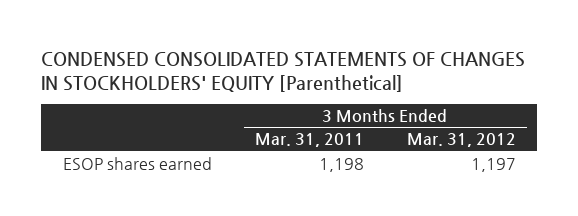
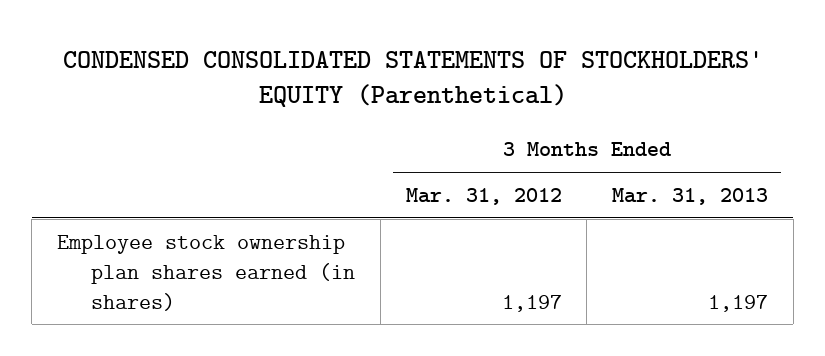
- CONDENSED CONSOLIDATED STATEMENTS OF CHANGES IN STOCKHOLDERS' EQUITY [Parenthetical]
+ CONDENSED CONSOLIDATED STATEMENTS OF STOCKHOLDERS' EQUITY (Parenthetical)
- | 3 Months Ended Mar. 31, 2011 | 3 Months Ended Mar. 31, 2012
+ | 3 Months Ended Mar. 31, 2012 | 3 Months Ended Mar. 31, 2013
- ESOP shares earned | 1,198 | 1,197
+ Employee stock ownership plan shares earned (in shares) | 1,197 | 1,197

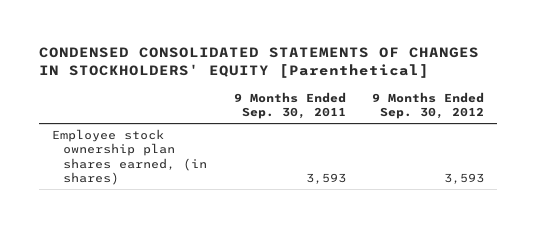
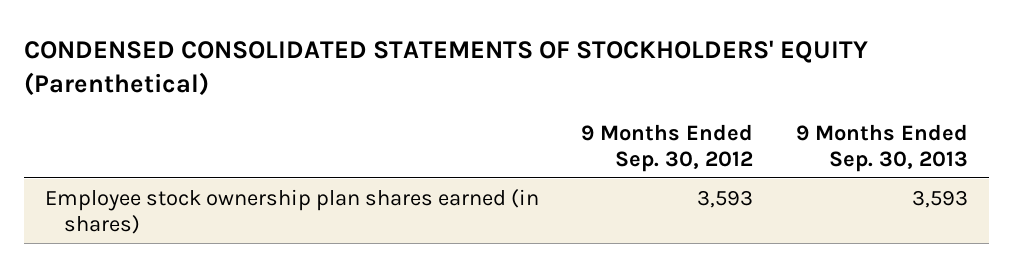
- CONDENSED CONSOLIDATED STATEMENTS OF CHANGES IN STOCKHOLDERS' EQUITY [Parenthetical]
+ CONDENSED CONSOLIDATED STATEMENTS OF STOCKHOLDERS' EQUITY (Parenthetical)
- | 9 Months Ended Sep. 30, 2011 | 9 Months Ended Sep. 30, 2012
+ | 9 Months Ended Sep. 30, 2012 | 9 Months Ended Sep. 30, 2013
- Employee stock ownership plan shares earned, (in shares) | 3,593 | 3,593
+ Employee stock ownership plan shares earned (in shares) | 3,593 | 3,593

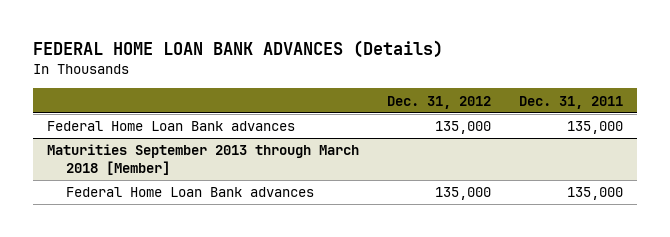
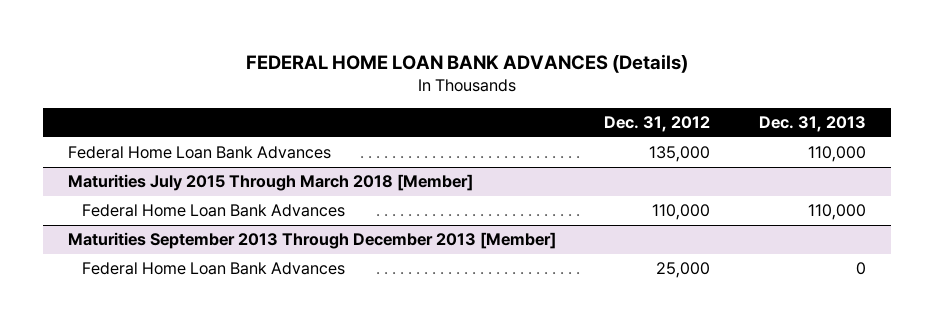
- | Dec. 31, 2012 | Dec. 31, 2011
+ | Dec. 31, 2012 | Dec. 31, 2013
- Federal Home Loan Bank advances | 135,000 | 135,000
- Maturities September 2013 through March 2018 [Member]
- Federal Home Loan Bank advances | 135,000 | 135,000
+ Federal Home Loan Bank Advances | 135,000 | 110,000
+ Maturities July 2015 Through March 2018 [Member]
+ Federal Home Loan Bank Advances | 110,000 | 110,000
+ Maturities September 2013 Through December 2013 [Member]
+ Federal Home Loan Bank Advances | 25,000 | 0

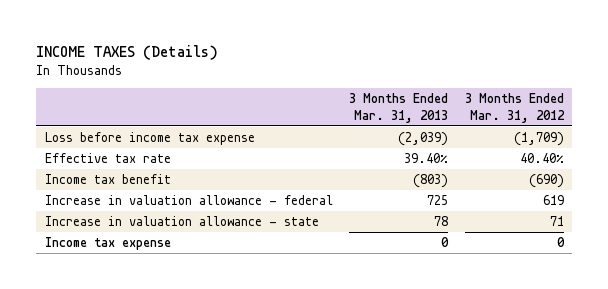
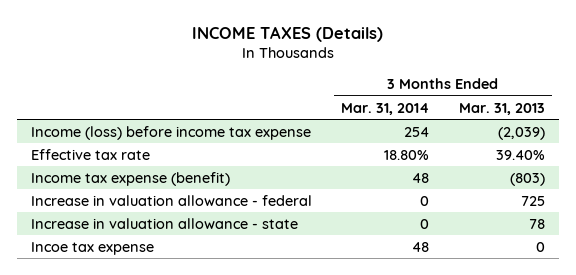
- | 3 Months Ended Mar. 31, 2013 | 3 Months Ended Mar. 31, 2012
+ | 3 Months Ended Mar. 31, 2014 | 3 Months Ended Mar. 31, 2013
- Loss before income tax expense | (2,039) | (1,709)
+ Income (loss) before income tax expense | 254 | (2,039)
- Income tax benefit | (803) | (690)
+ Income tax expense (benefit) | 48 | (803)
- Income tax expense | 0 | 0
+ Incoe tax expense | 48 | 0

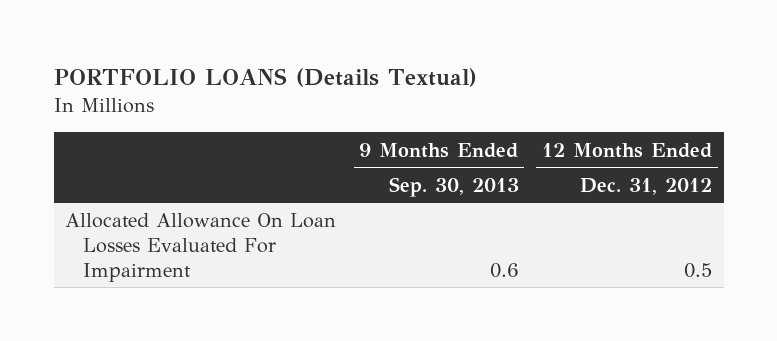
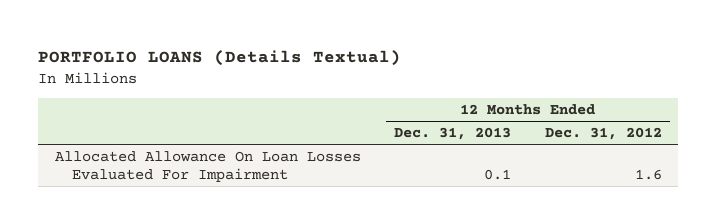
- | 9 Months Ended Sep. 30, 2013 | 12 Months Ended Dec. 31, 2012
+ | 12 Months Ended Dec. 31, 2013 | 12 Months Ended Dec. 31, 2012
- Allocated Allowance On Loan Losses Evaluated For Impairment | 0.6 | 0.5
+ Allocated Allowance On Loan Losses Evaluated For Impairment | 0.1 | 1.6

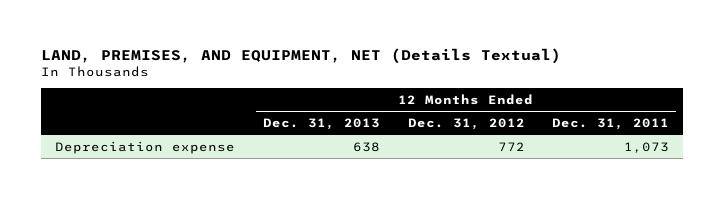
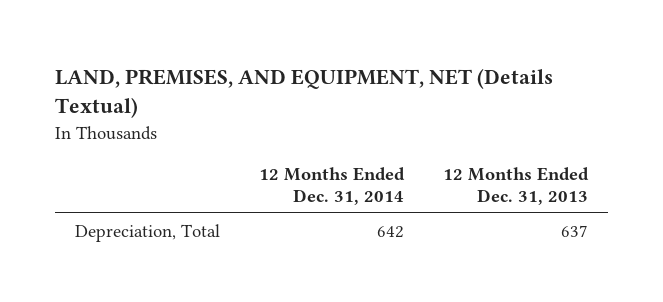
- | 12 Months Ended Dec. 31, 2013 | 12 Months Ended Dec. 31, 2012 | 12 Months Ended Dec. 31, 2011
+ | 12 Months Ended Dec. 31, 2014 | 12 Months Ended Dec. 31, 2013
- Depreciation expense | 638 | 772 | 1,073
+ Depreciation, Total | 642 | 637

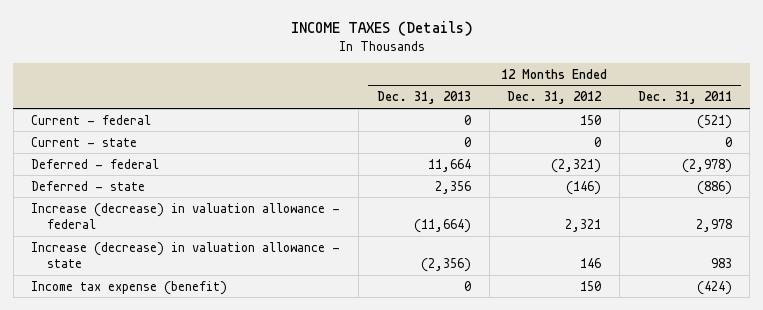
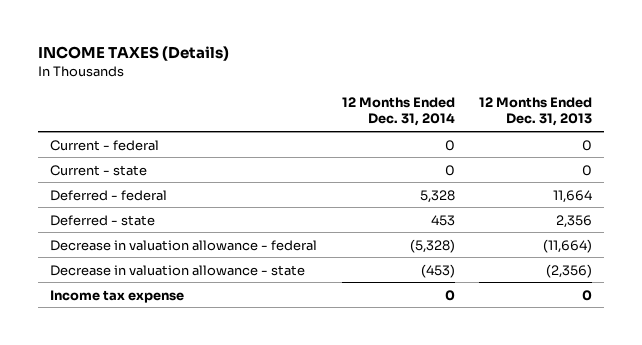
- | 12 Months Ended Dec. 31, 2013 | 12 Months Ended Dec. 31, 2012 | 12 Months Ended Dec. 31, 2011
+ | 12 Months Ended Dec. 31, 2014 | 12 Months Ended Dec. 31, 2013
- Increase (decrease) in valuation allowance - federal | (11,664) | 2,321 | 2,978
- Increase (decrease) in valuation allowance - state | (2,356) | 146 | 983
- Income tax expense (benefit) | 0 | 150 | (424)
+ Decrease in valuation allowance - federal | (5,328) | (11,664)
+ Decrease in valuation allowance - state | (453) | (2,356)
+ Income tax expense | 0 | 0

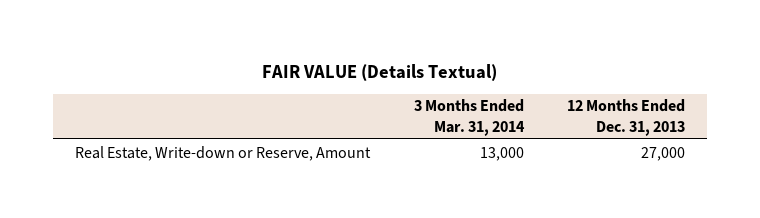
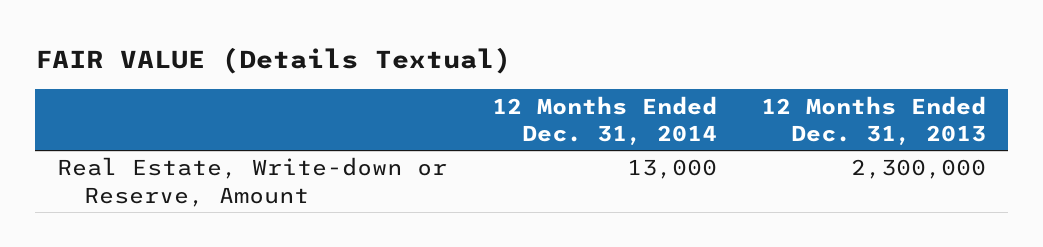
- | 3 Months Ended Mar. 31, 2014 | 12 Months Ended Dec. 31, 2013
+ | 12 Months Ended Dec. 31, 2014 | 12 Months Ended Dec. 31, 2013
- Real Estate, Write-down or Reserve, Amount | 13,000 | 27,000
+ Real Estate, Write-down or Reserve, Amount | 13,000 | 2,300,000

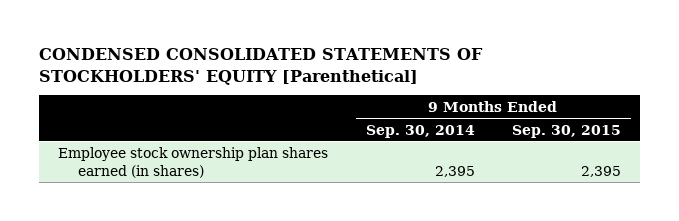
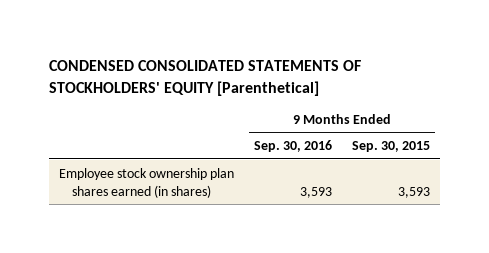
- | 9 Months Ended Sep. 30, 2014 | 9 Months Ended Sep. 30, 2015
+ | 9 Months Ended Sep. 30, 2016 | 9 Months Ended Sep. 30, 2015
- Employee stock ownership plan shares earned (in shares) | 2,395 | 2,395
+ Employee stock ownership plan shares earned (in shares) | 3,593 | 3,593

